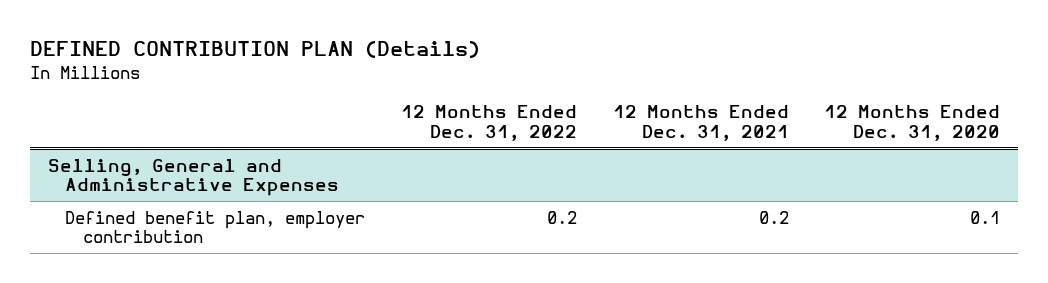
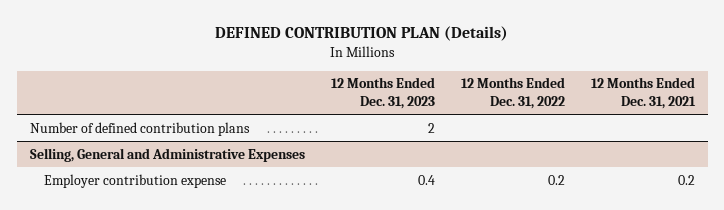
- | 12 Months Ended Dec. 31, 2022 | 12 Months Ended Dec. 31, 2021 | 12 Months Ended Dec. 31, 2020
+ | 12 Months Ended Dec. 31, 2023 | 12 Months Ended Dec. 31, 2022 | 12 Months Ended Dec. 31, 2021
+ Number of defined contribution plans | 2 | |
@ Selling, General and Administrative Expenses
- Defined benefit plan, employer contribution | 0.2 | 0.2 | 0.1
+ Employer contribution expense | 0.4 | 0.2 | 0.2

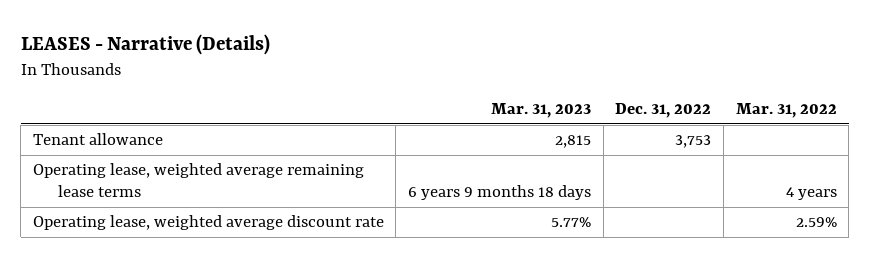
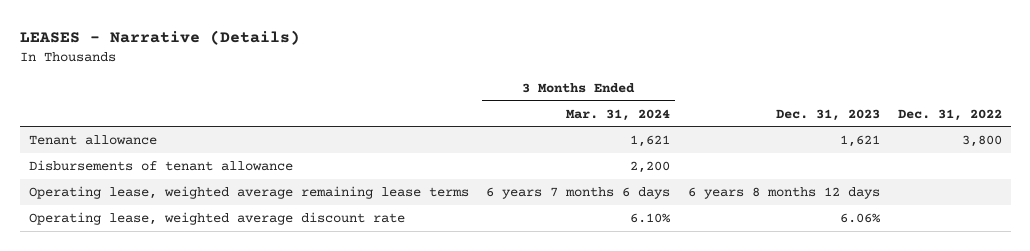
- | Mar. 31, 2023 | Dec. 31, 2022 | Mar. 31, 2022
+ | 3 Months Ended Mar. 31, 2024 | Dec. 31, 2023 | Dec. 31, 2022
- Tenant allowance | 2,815 | 3,753 |
+ Tenant allowance | 1,621 | 1,621 | 3,800
+ Disbursements of tenant allowance | 2,200 | |

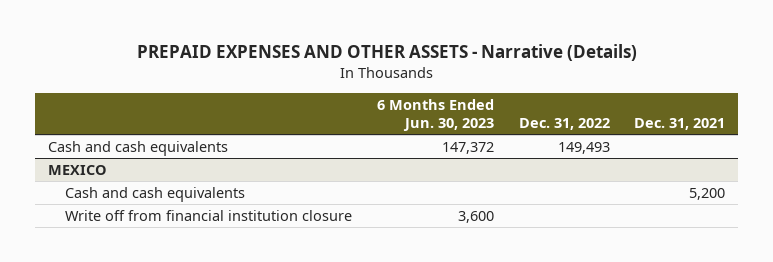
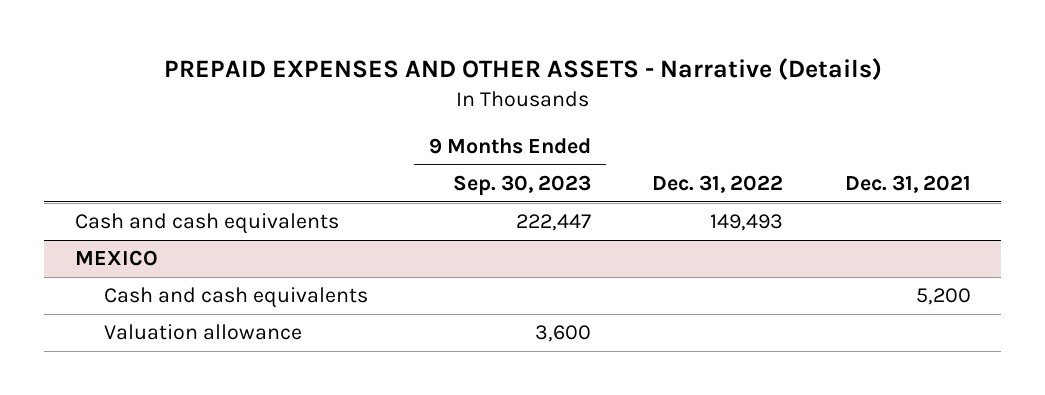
- | 6 Months Ended Jun. 30, 2023 | Dec. 31, 2022 | Dec. 31, 2021
+ | 9 Months Ended Sep. 30, 2023 | Dec. 31, 2022 | Dec. 31, 2021
@ MEXICO
- Write off from financial institution closure | 3,600 | |
+ Valuation allowance | 3,600 | |

